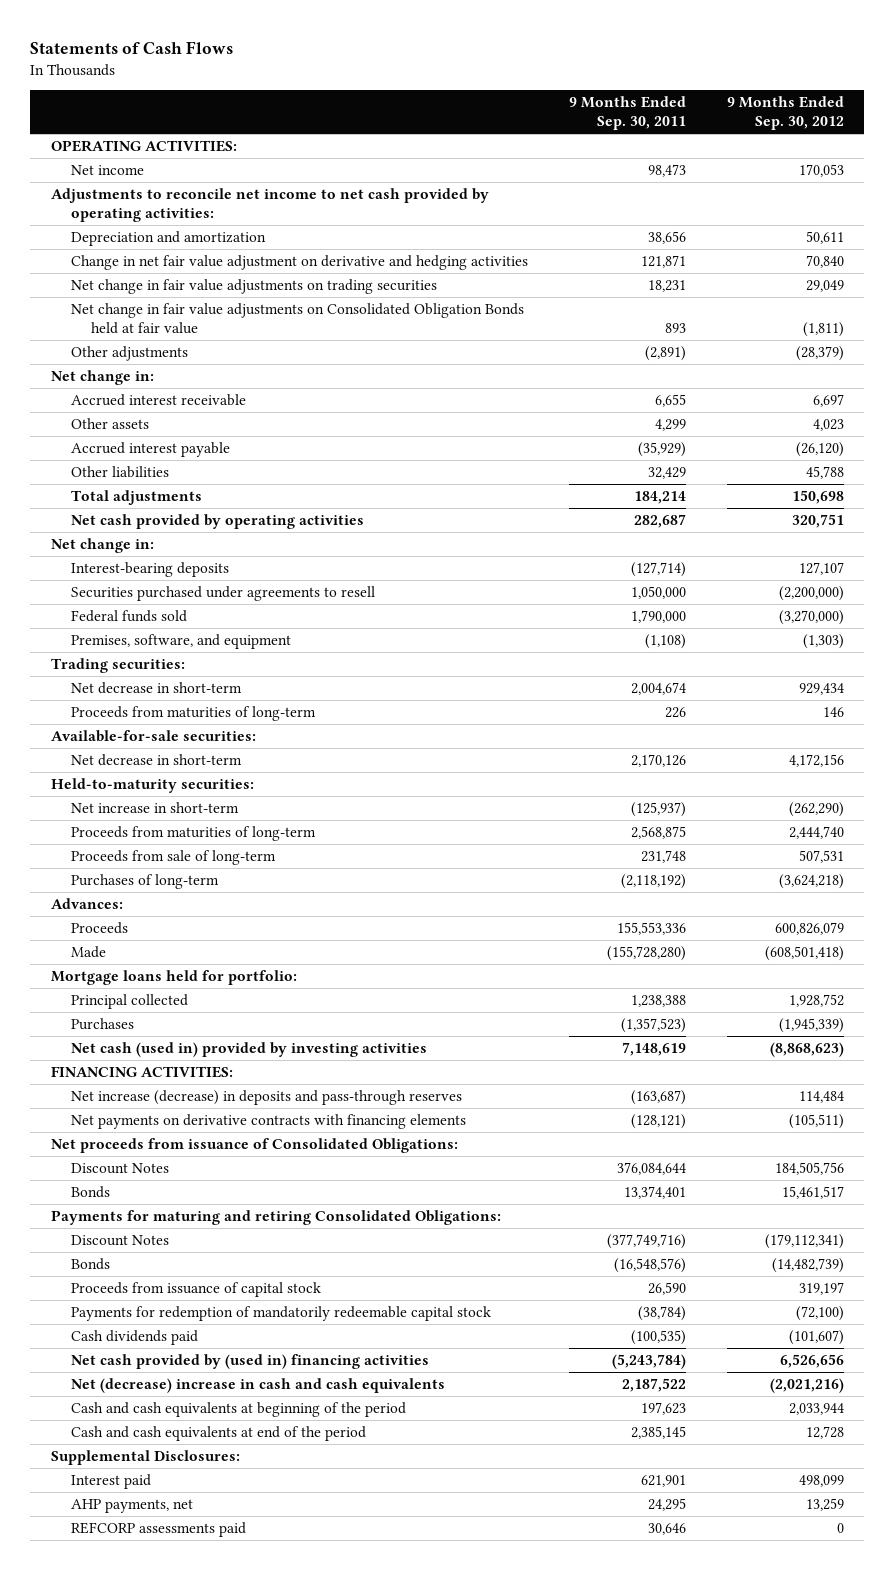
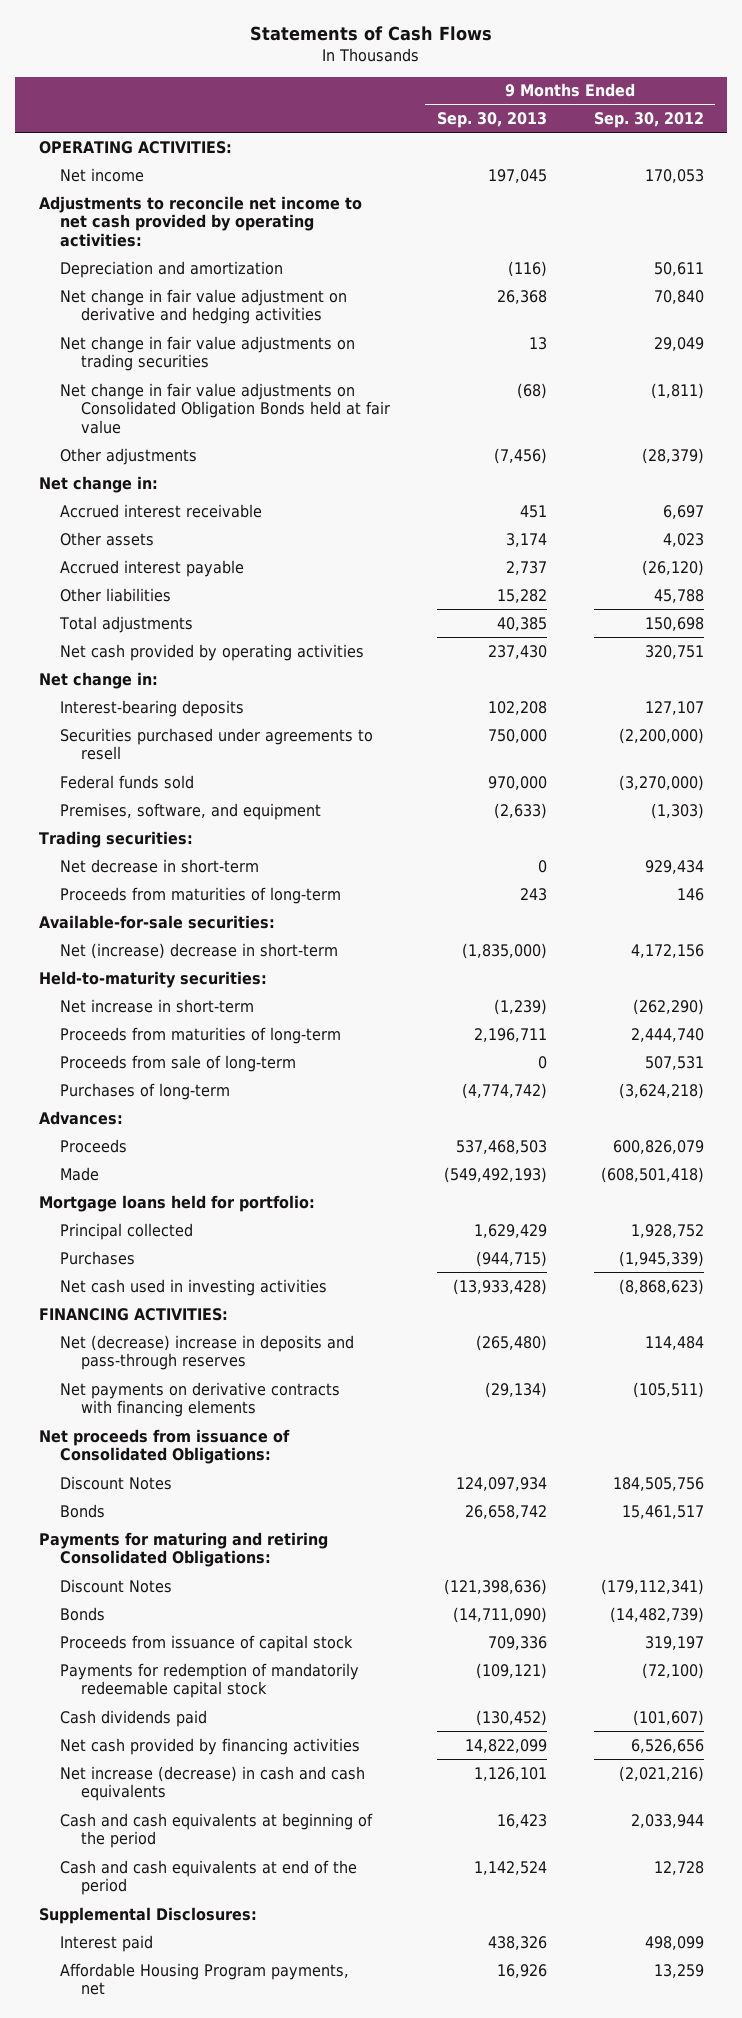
- | 9 Months Ended Sep. 30, 2011 | 9 Months Ended Sep. 30, 2012
+ | 9 Months Ended Sep. 30, 2013 | 9 Months Ended Sep. 30, 2012
- Change in net fair value adjustment on derivative and hedging activities | 121,871 | 70,840
+ Net change in fair value adjustment on derivative and hedging activities | 26,368 | 70,840
- Net decrease in short-term | 2,170,126 | 4,172,156
+ Net (increase) decrease in short-term | (1,835,000) | 4,172,156
- Net cash (used in) provided by investing activities | 7,148,619 | (8,868,623)
+ Net cash used in investing activities | (13,933,428) | (8,868,623)
- Net increase (decrease) in deposits and pass-through reserves | (163,687) | 114,484
+ Net (decrease) increase in deposits and pass-through reserves | (265,480) | 114,484
- Net cash provided by (used in) financing activities | (5,243,784) | 6,526,656
- Net (decrease) increase in cash and cash equivalents | 2,187,522 | (2,021,216)
+ Net cash provided by financing activities | 14,822,099 | 6,526,656
+ Net increase (decrease) in cash and cash equivalents | 1,126,101 | (2,021,216)
- AHP payments, net | 24,295 | 13,259
- REFCORP assessments paid | 30,646 | 0
+ Affordable Housing Program payments, net | 16,926 | 13,259

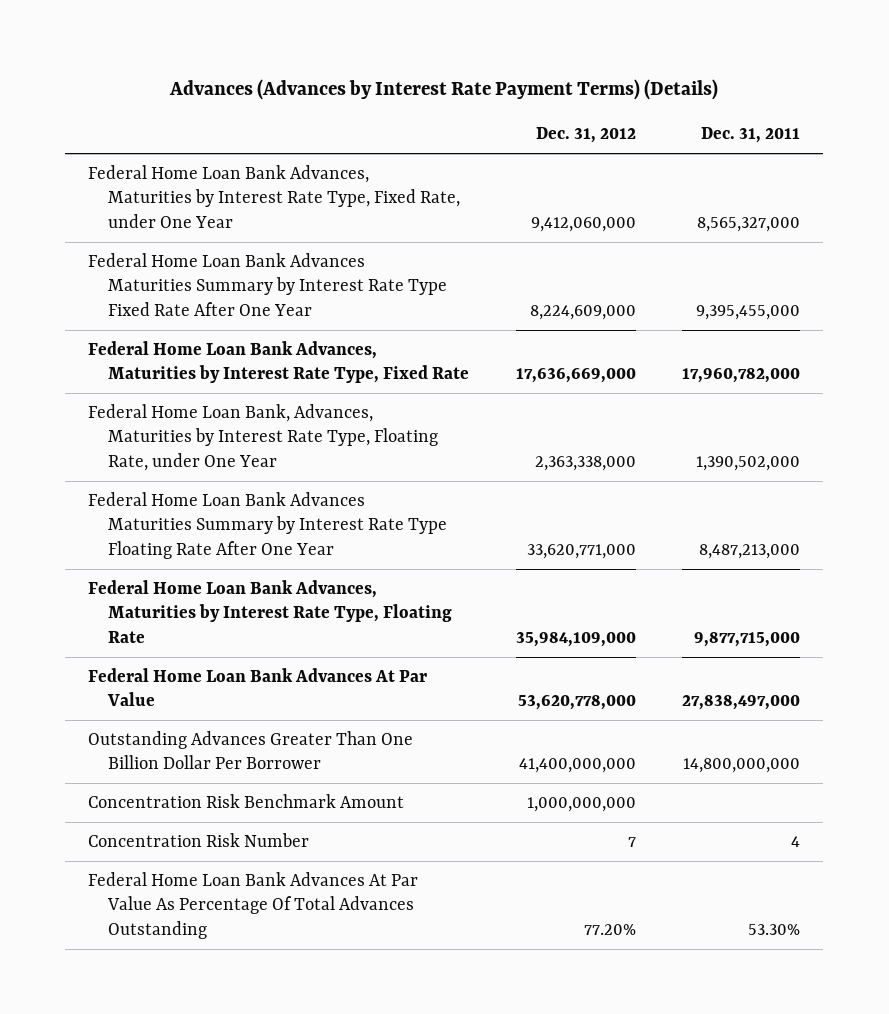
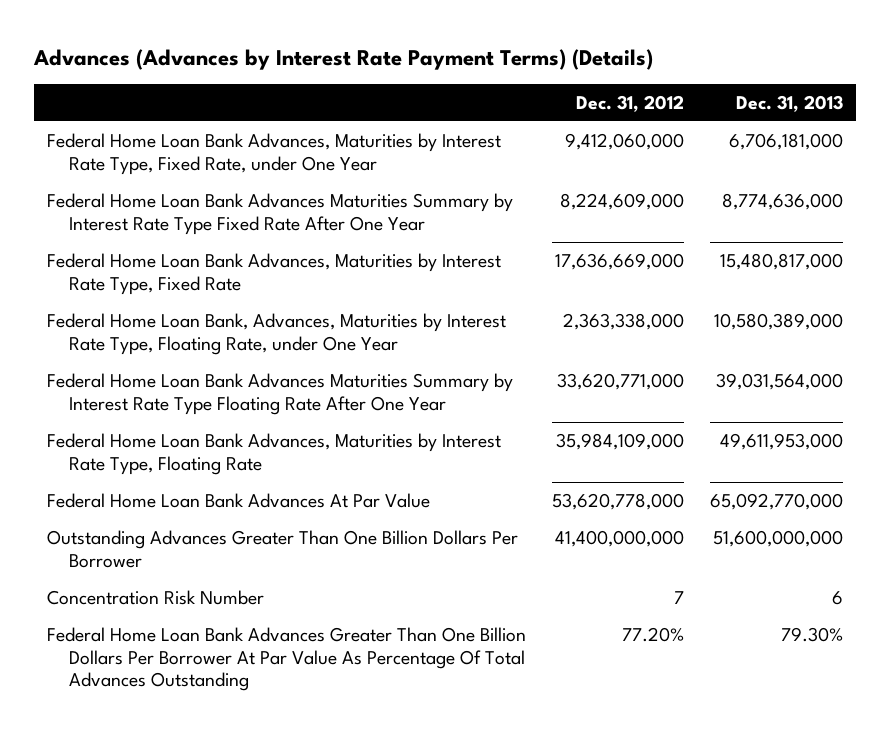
- | Dec. 31, 2012 | Dec. 31, 2011
+ | Dec. 31, 2012 | Dec. 31, 2013
- Outstanding Advances Greater Than One Billion Dollar Per Borrower | 41,400,000,000 | 14,800,000,000
- Concentration Risk Benchmark Amount | 1,000,000,000 |
+ Outstanding Advances Greater Than One Billion Dollars Per Borrower | 41,400,000,000 | 51,600,000,000
- Federal Home Loan Bank Advances At Par Value As Percentage Of Total Advances Outstanding | 77.20% | 53.30%
+ Federal Home Loan Bank Advances Greater Than One Billion Dollars Per Borrower At Par Value As Percentage Of Total Advances Outstanding | 77.20% | 79.30%

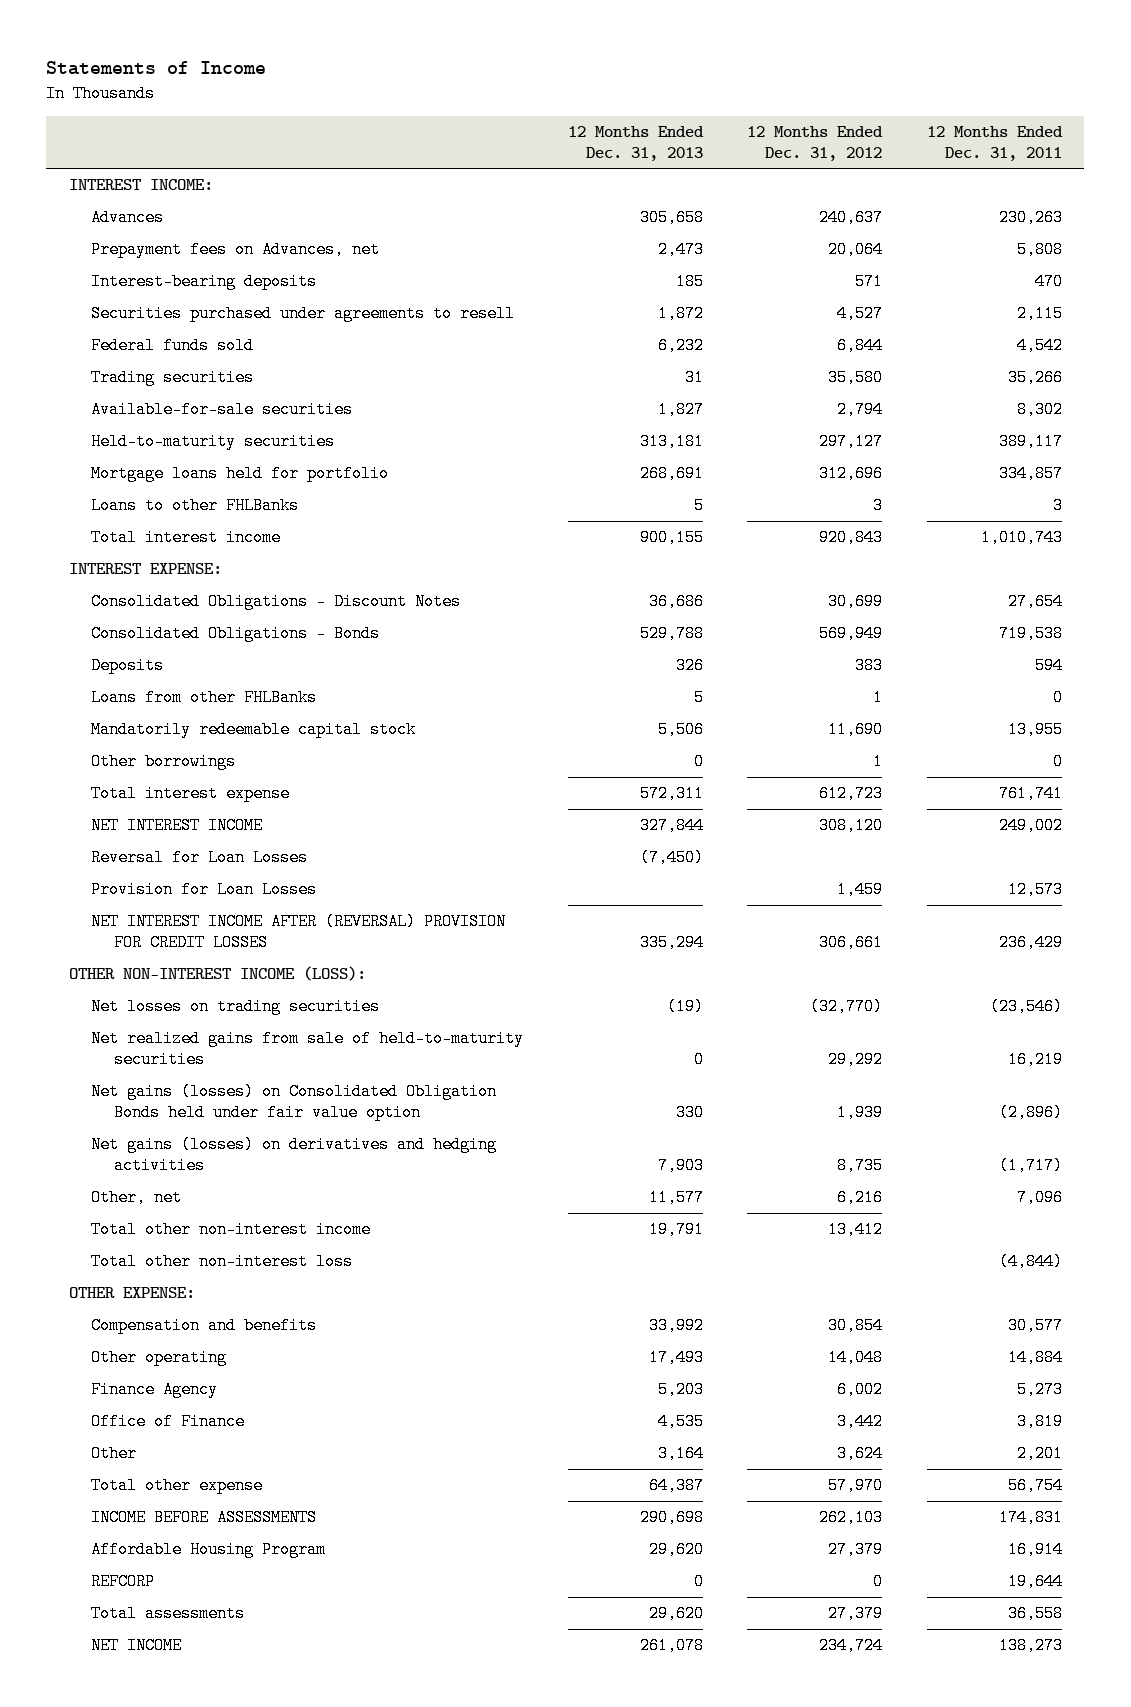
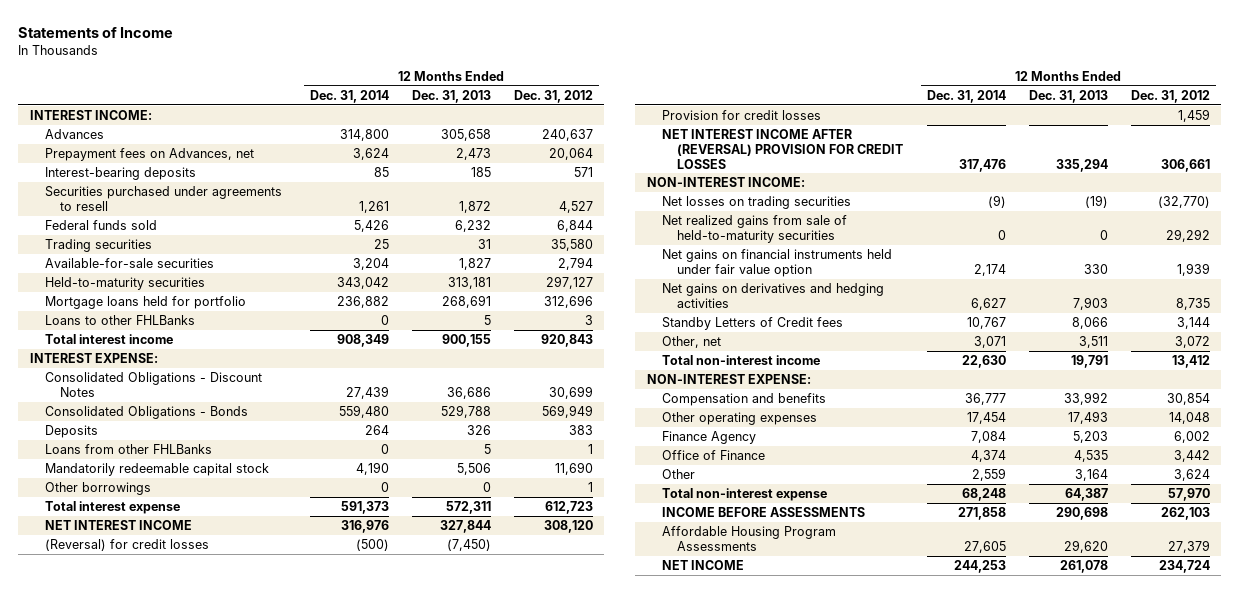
- | 12 Months Ended Dec. 31, 2013 | 12 Months Ended Dec. 31, 2012 | 12 Months Ended Dec. 31, 2011
+ | 12 Months Ended Dec. 31, 2014 | 12 Months Ended Dec. 31, 2013 | 12 Months Ended Dec. 31, 2012
- Reversal for Loan Losses | (7,450) | |
- Provision for Loan Losses | | 1,459 | 12,573
+ (Reversal) for credit losses | (500) | (7,450) |
+ Provision for credit losses | | | 1,459
- OTHER NON-INTEREST INCOME (LOSS):
+ NON-INTEREST INCOME:
- Net gains (losses) on Consolidated Obligation Bonds held under fair value option | 330 | 1,939 | (2,896)
- Net gains (losses) on derivatives and hedging activities | 7,903 | 8,735 | (1,717)
- Other, net | 11,577 | 6,216 | 7,096
- Total other non-interest income | 19,791 | 13,412 |
- Total other non-interest loss | | | (4,844)
- OTHER EXPENSE:
+ Net gains on financial instruments held under fair value option | 2,174 | 330 | 1,939
+ Net gains on derivatives and hedging activities | 6,627 | 7,903 | 8,735
+ Standby Letters of Credit fees | 10,767 | 8,066 | 3,144
+ Other, net | 3,071 | 3,511 | 3,072
+ Total non-interest income | 22,630 | 19,791 | 13,412
+ NON-INTEREST EXPENSE:
- Other operating | 17,493 | 14,048 | 14,884
+ Other operating expenses | 17,454 | 17,493 | 14,048
- Total other expense | 64,387 | 57,970 | 56,754
+ Total non-interest expense | 68,248 | 64,387 | 57,970
- Affordable Housing Program | 29,620 | 27,379 | 16,914
- REFCORP | 0 | 0 | 19,644
- Total assessments | 29,620 | 27,379 | 36,558
+ Affordable Housing Program Assessments | 27,605 | 29,620 | 27,379

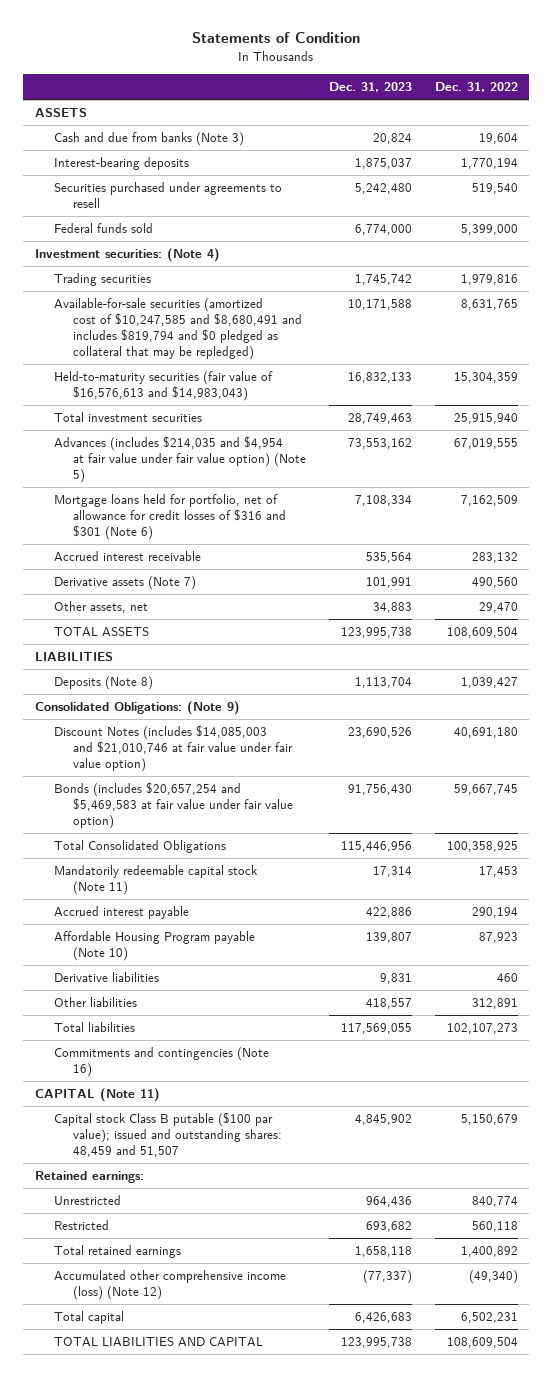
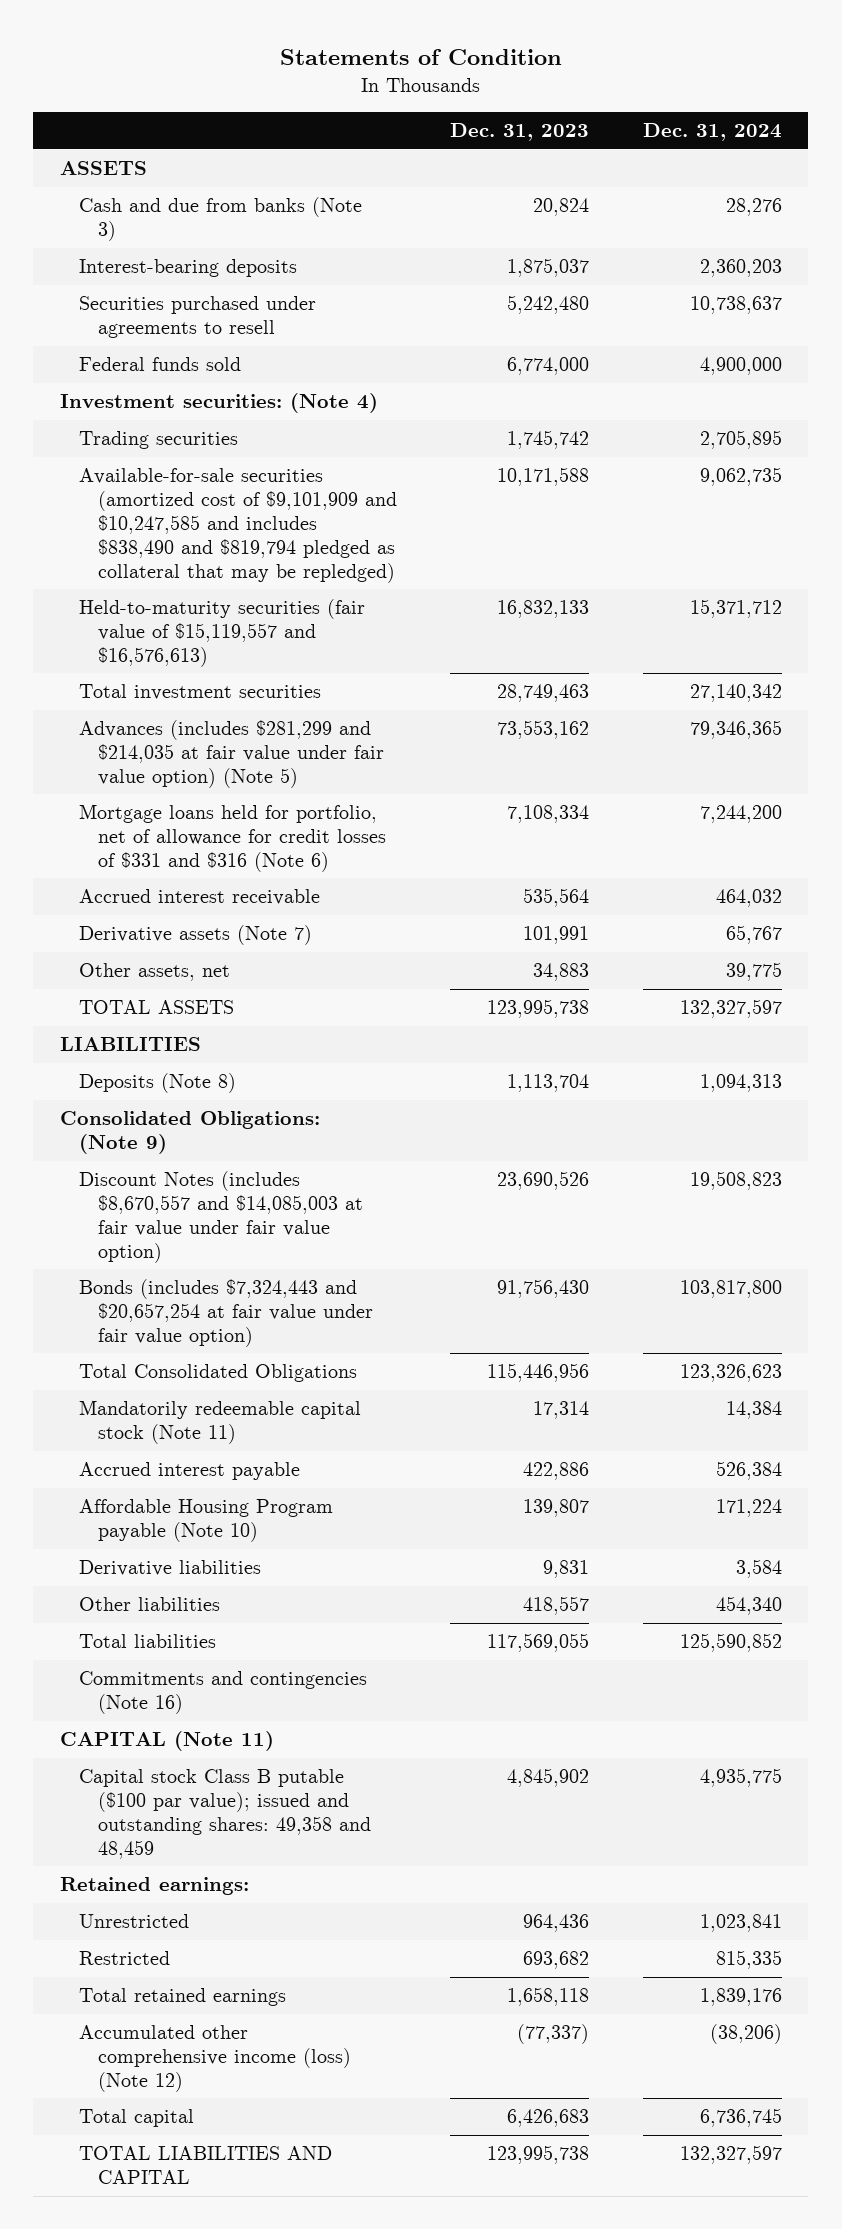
- | Dec. 31, 2023 | Dec. 31, 2022
+ | Dec. 31, 2023 | Dec. 31, 2024
- Available-for-sale securities (amortized cost of $10,247,585 and $8,680,491 and includes $819,794 and $0 pledged as collateral that may be repledged) | 10,171,588 | 8,631,765
- Held-to-maturity securities (fair value of $16,576,613 and $14,983,043) | 16,832,133 | 15,304,359
+ Available-for-sale securities (amortized cost of $9,101,909 and $10,247,585 and includes $838,490 and $819,794 pledged as collateral that may be repledged) | 10,171,588 | 9,062,735
+ Held-to-maturity securities (fair value of $15,119,557 and $16,576,613) | 16,832,133 | 15,371,712
- Advances (includes $214,035 and $4,954 at fair value under fair value option) (Note 5) | 73,553,162 | 67,019,555
- Mortgage loans held for portfolio, net of allowance for credit losses of $316 and $301 (Note 6) | 7,108,334 | 7,162,509
+ Advances (includes $281,299 and $214,035 at fair value under fair value option) (Note 5) | 73,553,162 | 79,346,365
+ Mortgage loans held for portfolio, net of allowance for credit losses of $331 and $316 (Note 6) | 7,108,334 | 7,244,200
- Discount Notes (includes $14,085,003 and $21,010,746 at fair value under fair value option) | 23,690,526 | 40,691,180
- Bonds (includes $20,657,254 and $5,469,583 at fair value under fair value option) | 91,756,430 | 59,667,745
+ Discount Notes (includes $8,670,557 and $14,085,003 at fair value under fair value option) | 23,690,526 | 19,508,823
+ Bonds (includes $7,324,443 and $20,657,254 at fair value under fair value option) | 91,756,430 | 103,817,800
- Capital stock Class B putable ($100 par value); issued and outstanding shares: 48,459 and 51,507 | 4,845,902 | 5,150,679
+ Capital stock Class B putable ($100 par value); issued and outstanding shares: 49,358 and 48,459 | 4,845,902 | 4,935,775

